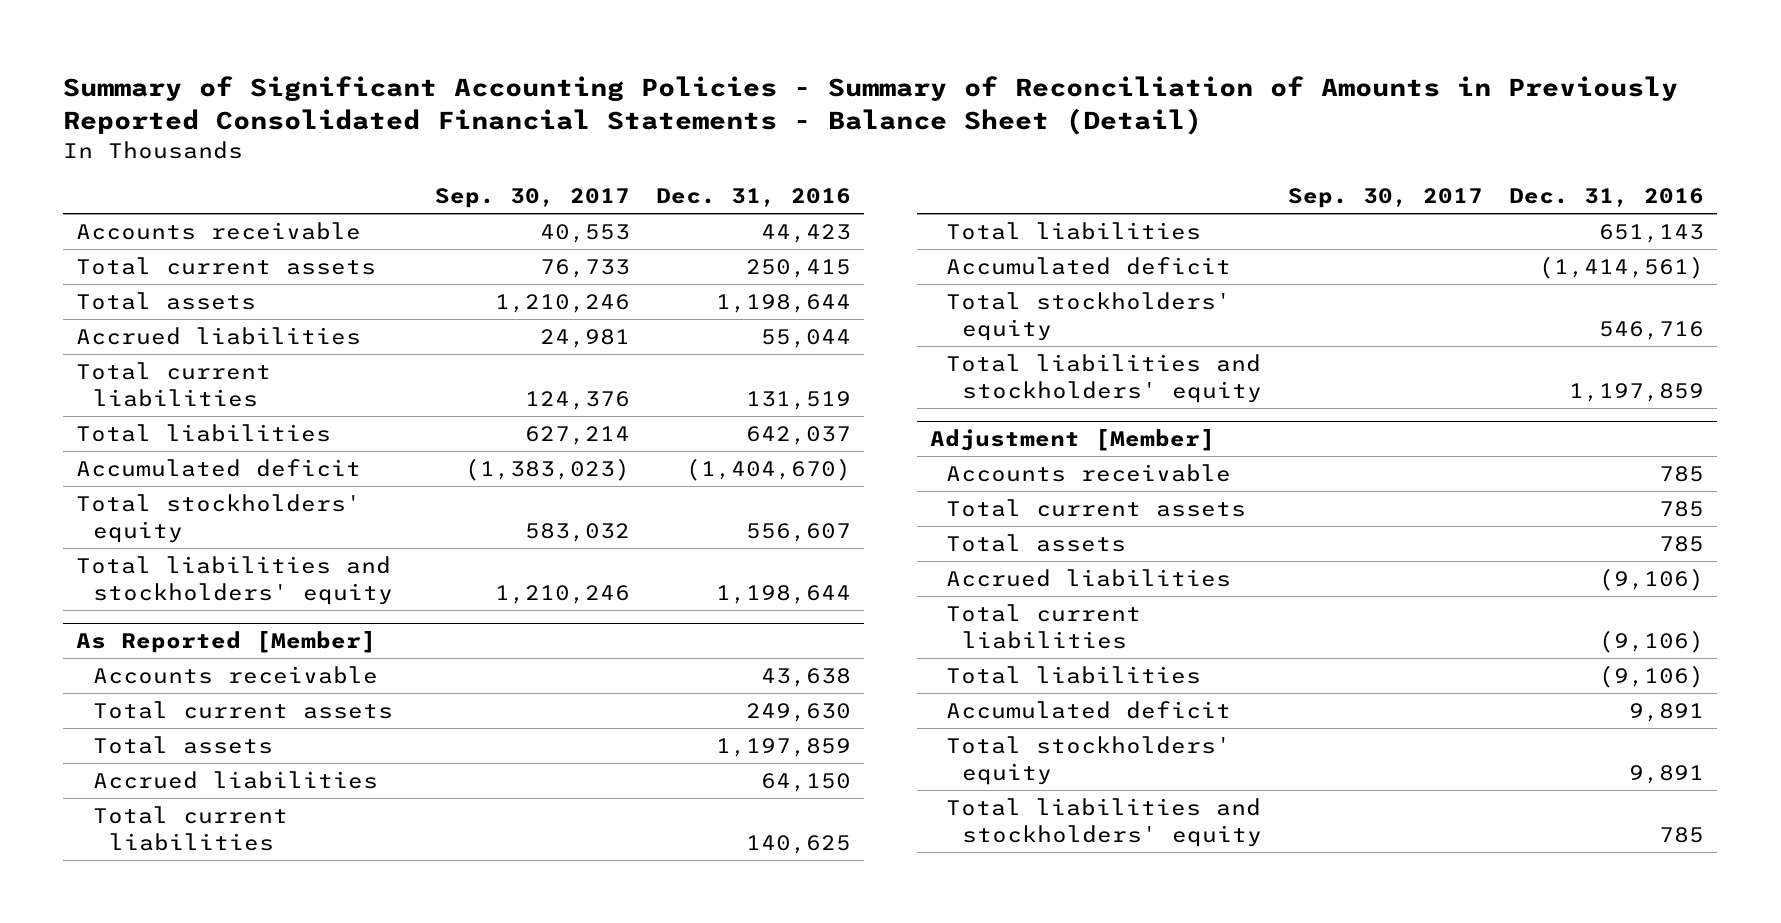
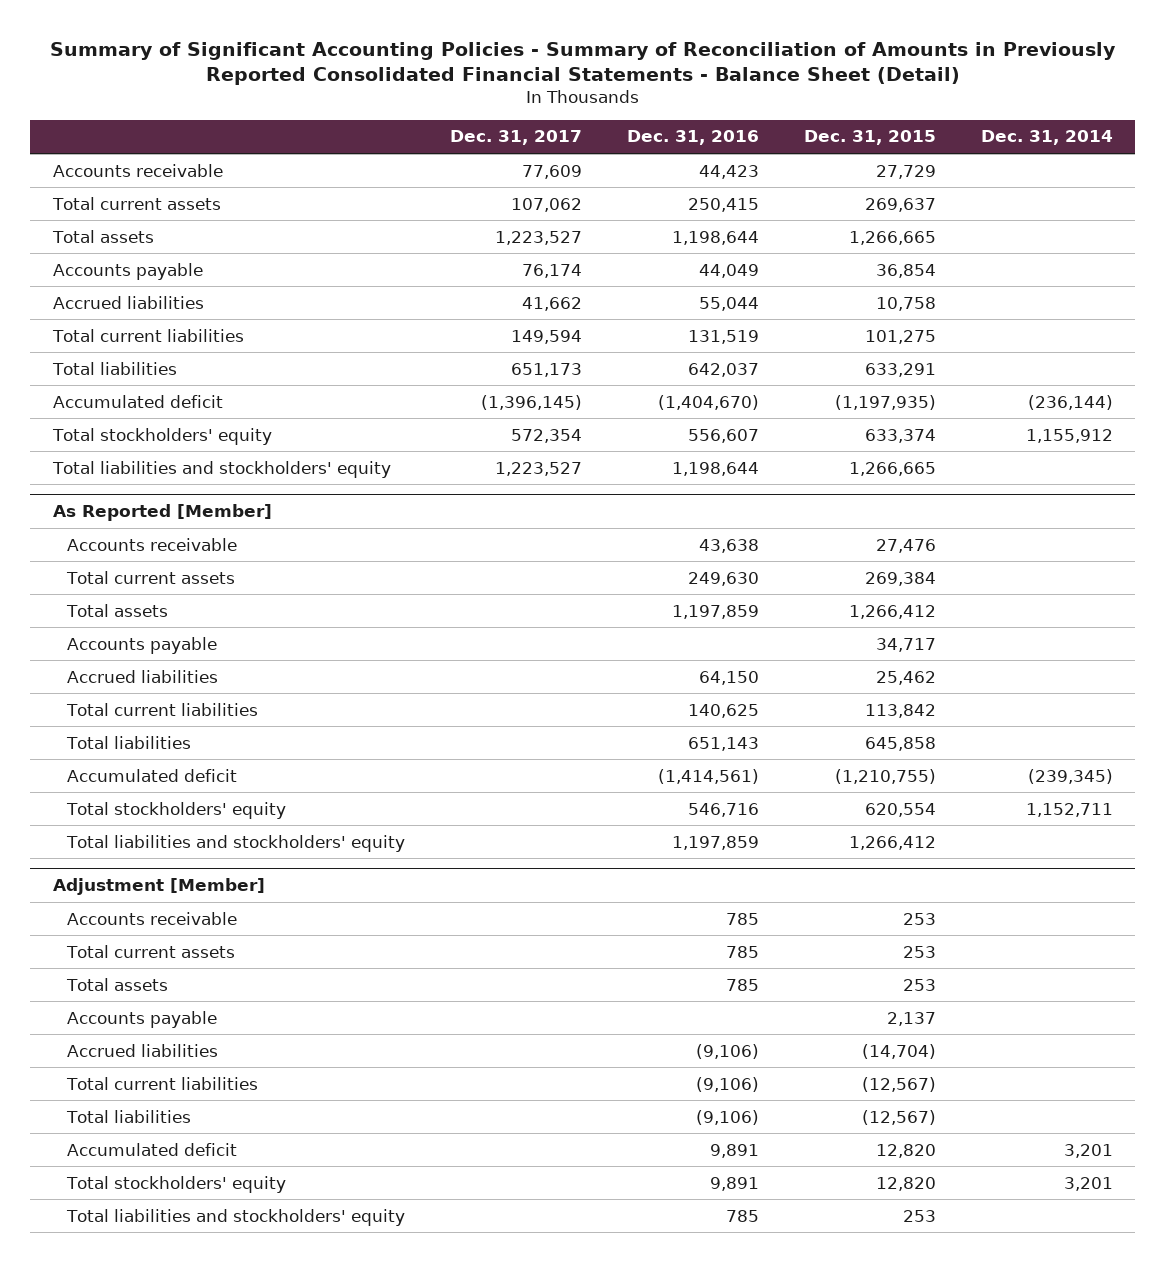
- | Sep. 30, 2017 | Dec. 31, 2016
+ | Dec. 31, 2017 | Dec. 31, 2016 | Dec. 31, 2015 | Dec. 31, 2014
+ Accounts payable | 76,174 | 44,049 | 36,854 |
@ As Reported [Member]
+ Accounts payable | | | 34,717 |
@ Adjustment [Member]
+ Accounts payable | | | 2,137 |

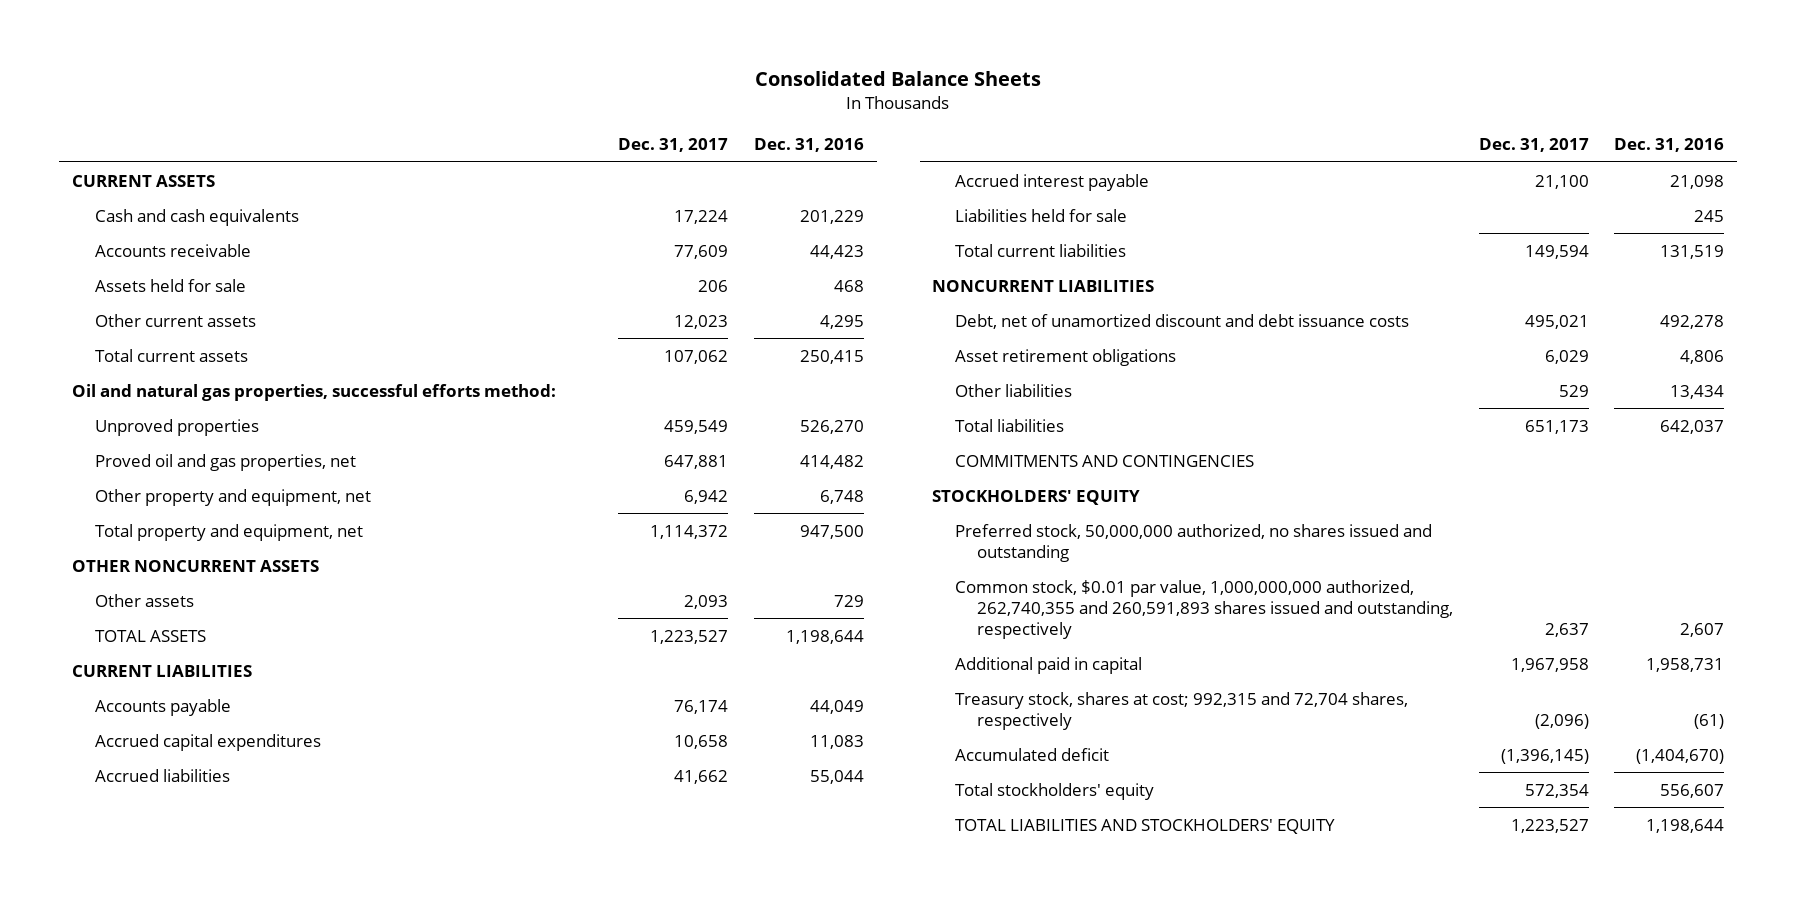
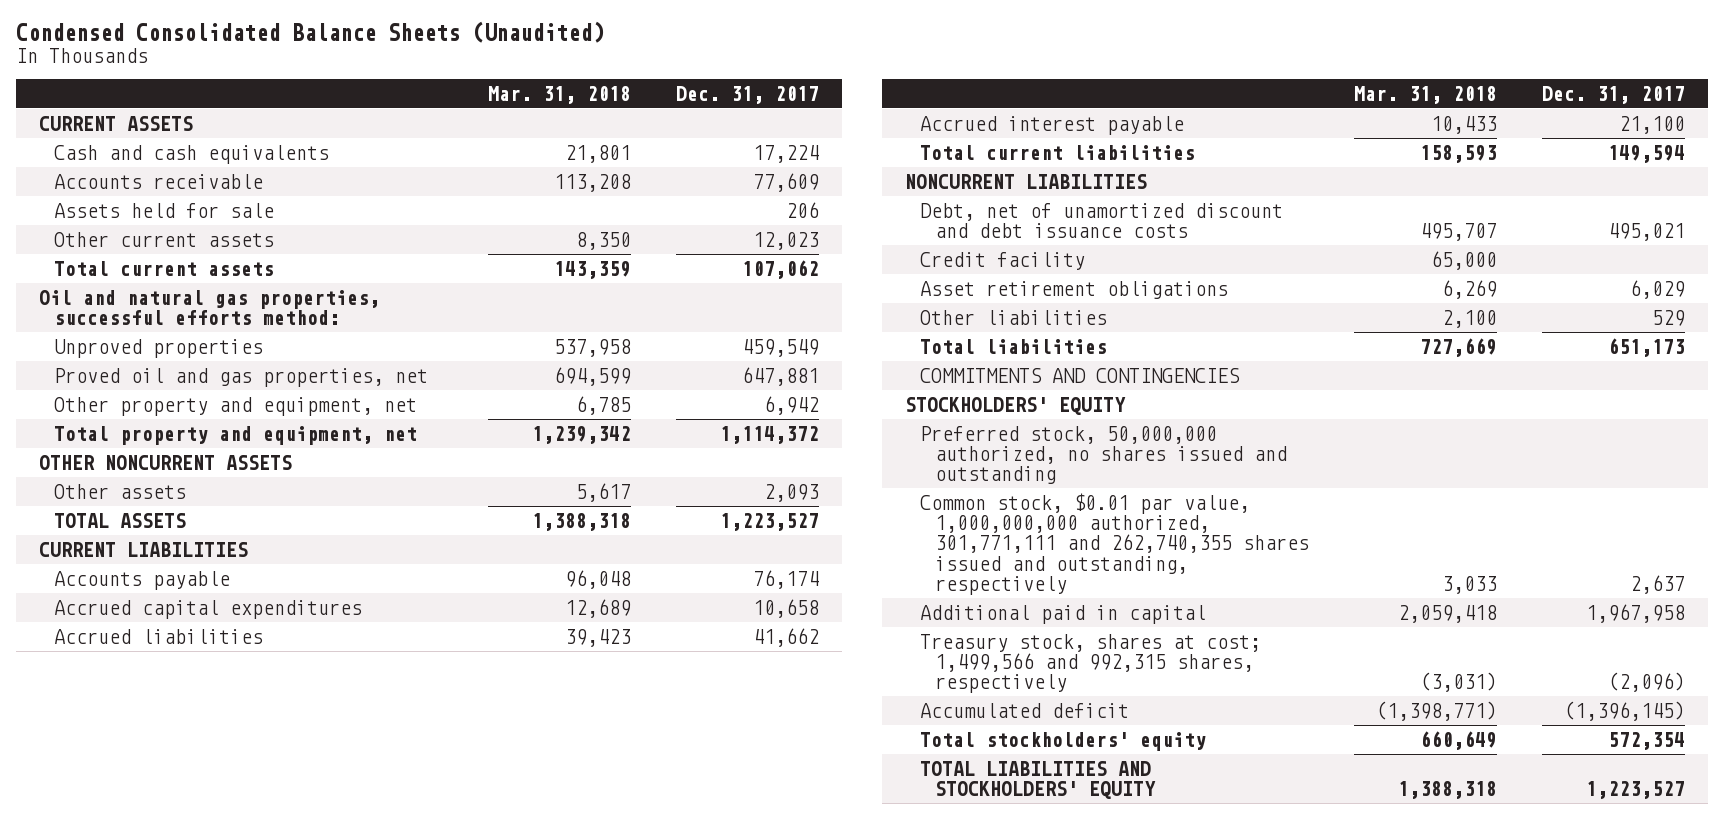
- Consolidated Balance Sheets
+ Condensed Consolidated Balance Sheets (Unaudited)
- | Dec. 31, 2017 | Dec. 31, 2016
+ | Mar. 31, 2018 | Dec. 31, 2017
- Liabilities held for sale | | 245
+ Credit facility | 65,000 |
- Common stock, $0.01 par value, 1,000,000,000 authorized, 262,740,355 and 260,591,893 shares issued and outstanding, respectively | 2,637 | 2,607
+ Common stock, $0.01 par value, 1,000,000,000 authorized, 301,771,111 and 262,740,355 shares issued and outstanding, respectively | 3,033 | 2,637
- Treasury stock, shares at cost; 992,315 and 72,704 shares, respectively | (2,096) | (61)
+ Treasury stock, shares at cost; 1,499,566 and 992,315 shares, respectively | (3,031) | (2,096)

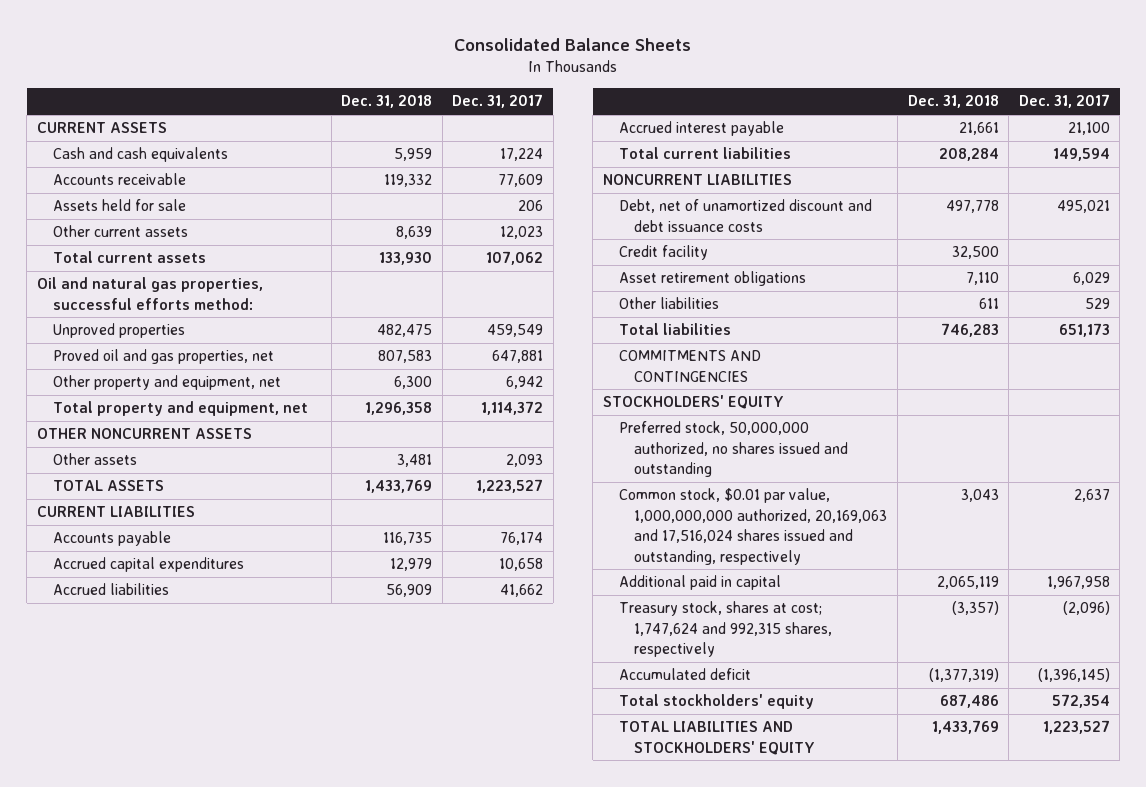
- Condensed Consolidated Balance Sheets (Unaudited)
+ Consolidated Balance Sheets
- | Mar. 31, 2018 | Dec. 31, 2017
+ | Dec. 31, 2018 | Dec. 31, 2017
- Common stock, $0.01 par value, 1,000,000,000 authorized, 301,771,111 and 262,740,355 shares issued and outstanding, respectively | 3,033 | 2,637
+ Common stock, $0.01 par value, 1,000,000,000 authorized, 20,169,063 and 17,516,024 shares issued and outstanding, respectively | 3,043 | 2,637
- Treasury stock, shares at cost; 1,499,566 and 992,315 shares, respectively | (3,031) | (2,096)
+ Treasury stock, shares at cost; 1,747,624 and 992,315 shares, respectively | (3,357) | (2,096)

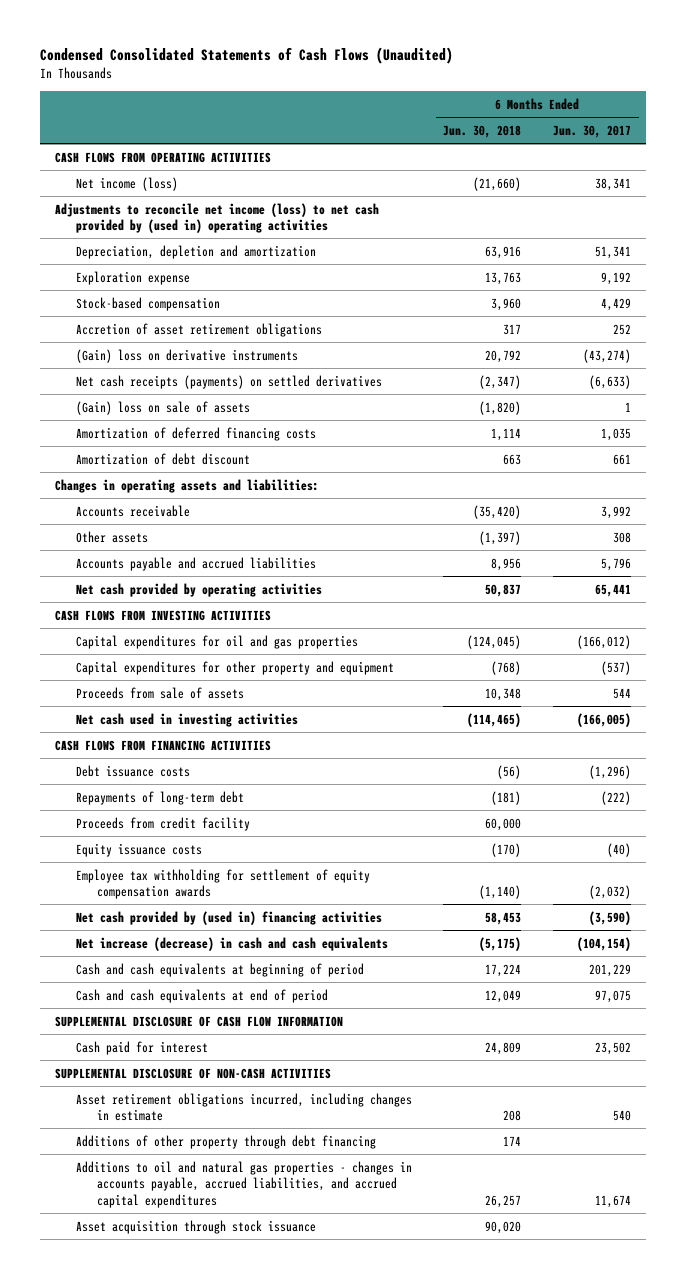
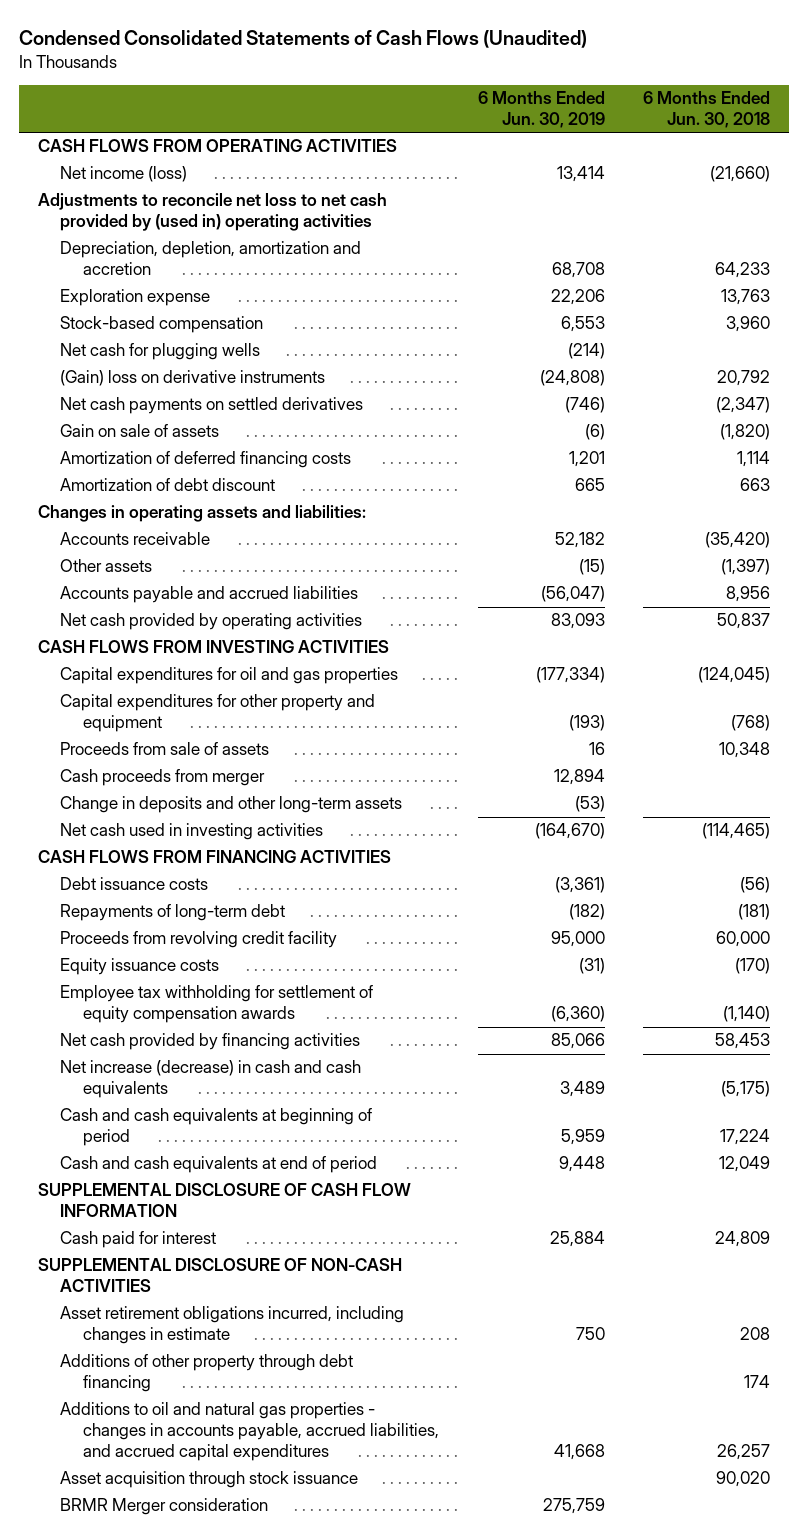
- | 6 Months Ended Jun. 30, 2018 | 6 Months Ended Jun. 30, 2017
+ | 6 Months Ended Jun. 30, 2019 | 6 Months Ended Jun. 30, 2018
- Adjustments to reconcile net income (loss) to net cash provided by (used in) operating activities
- Depreciation, depletion and amortization | 63,916 | 51,341
+ Adjustments to reconcile net loss to net cash provided by (used in) operating activities
+ Depreciation, depletion, amortization and accretion | 68,708 | 64,233
- Accretion of asset retirement obligations | 317 | 252
+ Net cash for plugging wells | (214) |
- Net cash receipts (payments) on settled derivatives | (2,347) | (6,633)
- (Gain) loss on sale of assets | (1,820) | 1
+ Net cash payments on settled derivatives | (746) | (2,347)
+ Gain on sale of assets | (6) | (1,820)
+ Cash proceeds from merger | 12,894 |
+ Change in deposits and other long-term assets | (53) |
- Proceeds from credit facility | 60,000 |
+ Proceeds from revolving credit facility | 95,000 | 60,000
- Net cash provided by (used in) financing activities | 58,453 | (3,590)
+ Net cash provided by financing activities | 85,066 | 58,453
+ BRMR Merger consideration | 275,759 |

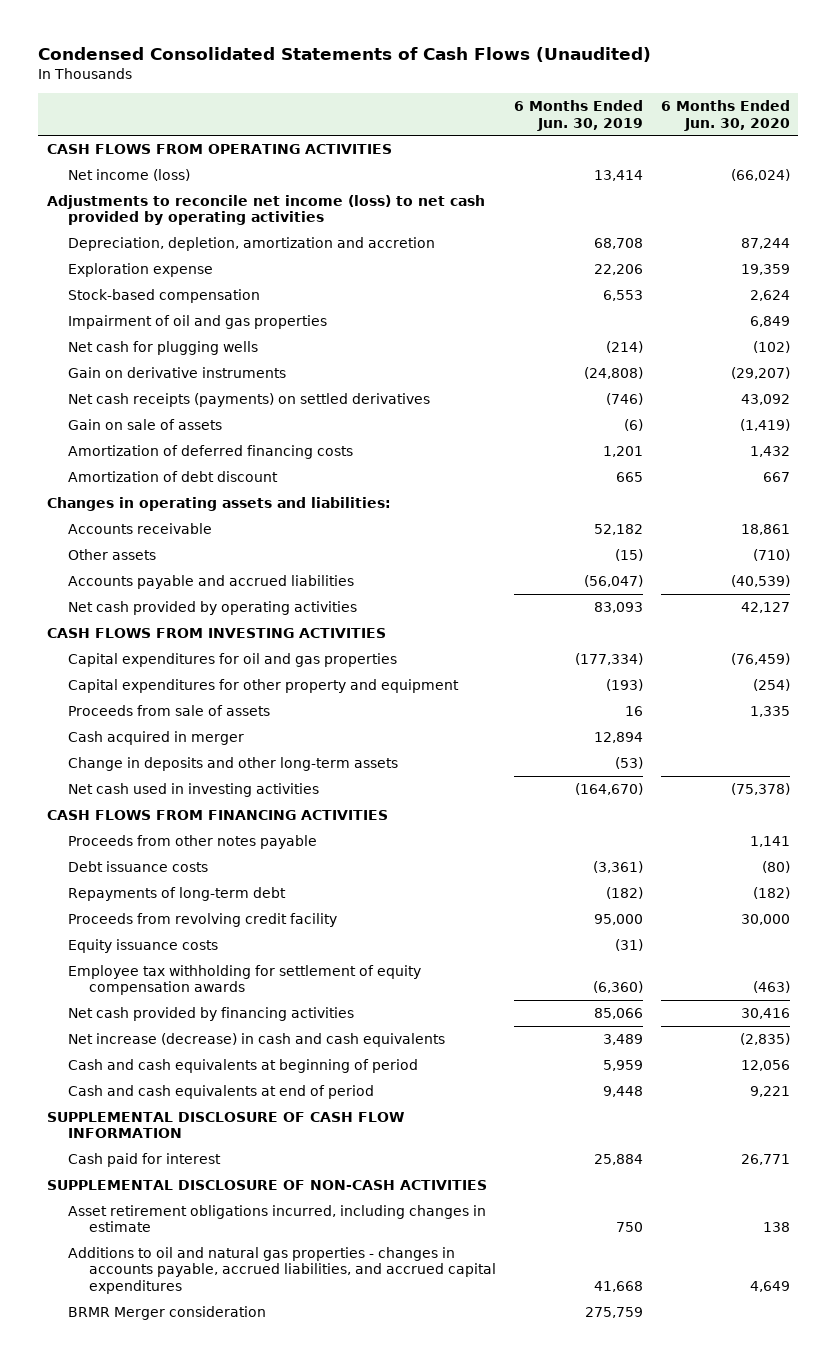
- | 6 Months Ended Jun. 30, 2019 | 6 Months Ended Jun. 30, 2018
+ | 6 Months Ended Jun. 30, 2019 | 6 Months Ended Jun. 30, 2020
- Adjustments to reconcile net loss to net cash provided by (used in) operating activities
+ Adjustments to reconcile net income (loss) to net cash provided by operating activities
+ Impairment of oil and gas properties | | 6,849
- (Gain) loss on derivative instruments | (24,808) | 20,792
- Net cash payments on settled derivatives | (746) | (2,347)
+ Gain on derivative instruments | (24,808) | (29,207)
+ Net cash receipts (payments) on settled derivatives | (746) | 43,092
- Cash proceeds from merger | 12,894 |
+ Cash acquired in merger | 12,894 |
+ Proceeds from other notes payable | | 1,141
- Additions of other property through debt financing | | 174
- Asset acquisition through stock issuance | | 90,020

